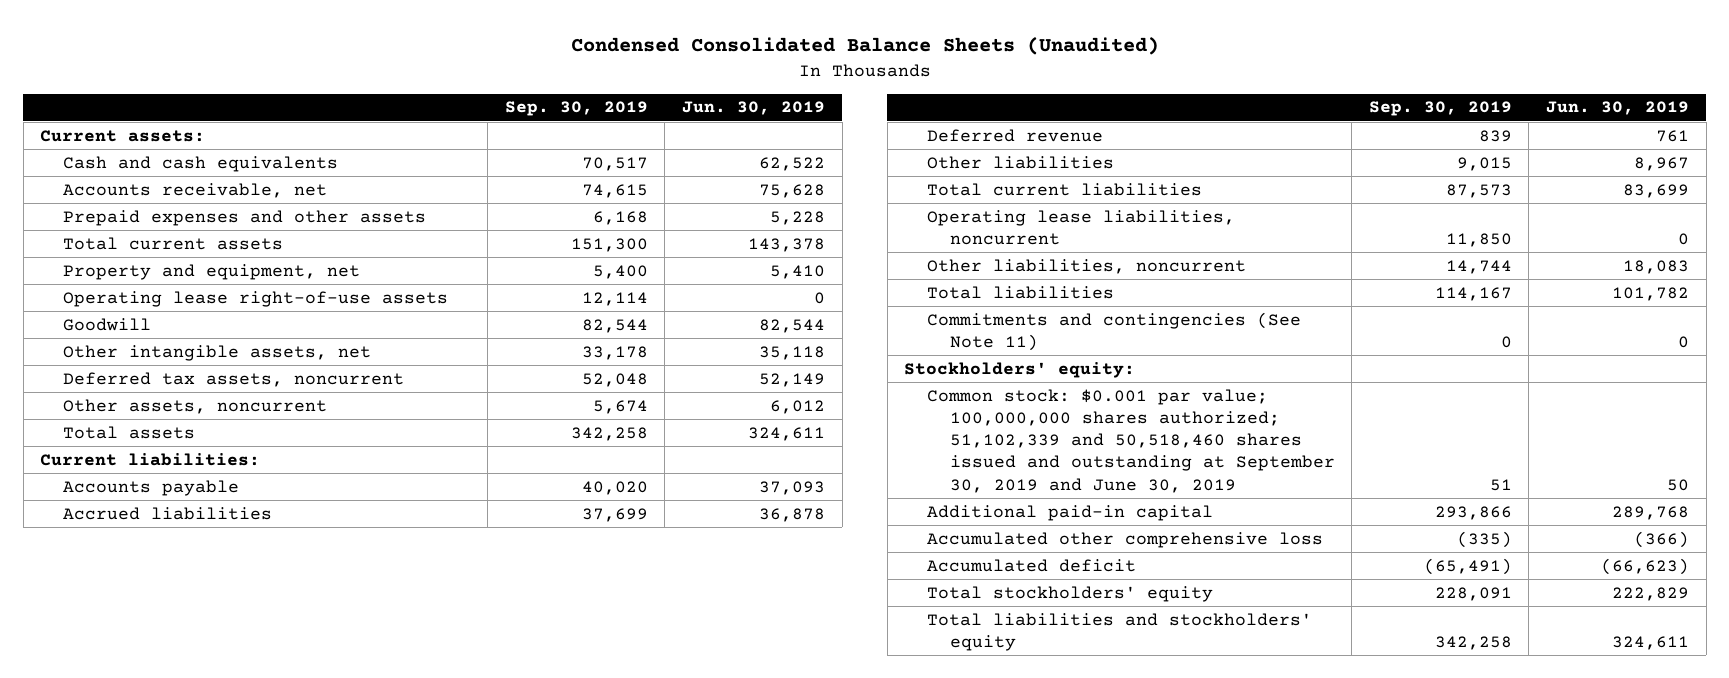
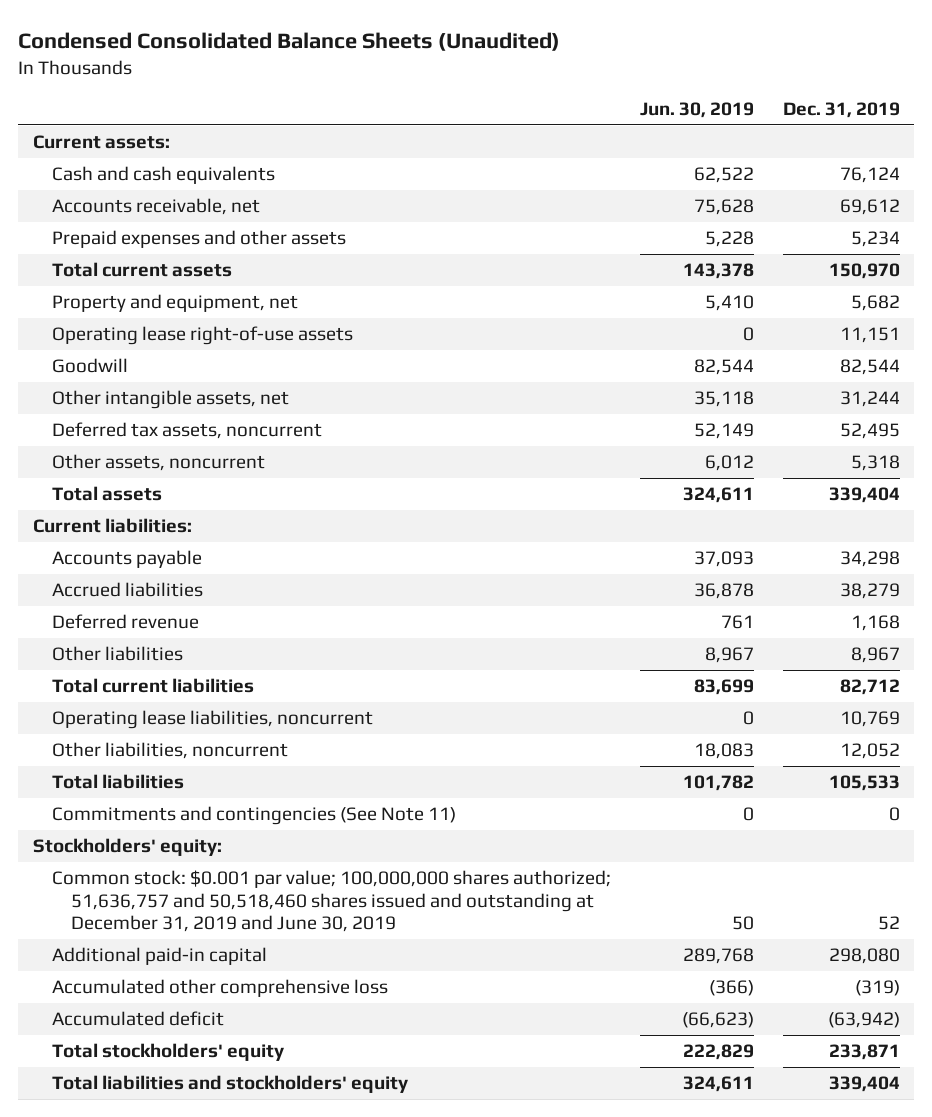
- | Sep. 30, 2019 | Jun. 30, 2019
+ | Jun. 30, 2019 | Dec. 31, 2019
- Common stock: $0.001 par value; 100,000,000 shares authorized; 51,102,339 and 50,518,460 shares issued and outstanding at September 30, 2019 and June 30, 2019 | 51 | 50
+ Common stock: $0.001 par value; 100,000,000 shares authorized; 51,636,757 and 50,518,460 shares issued and outstanding at December 31, 2019 and June 30, 2019 | 50 | 52

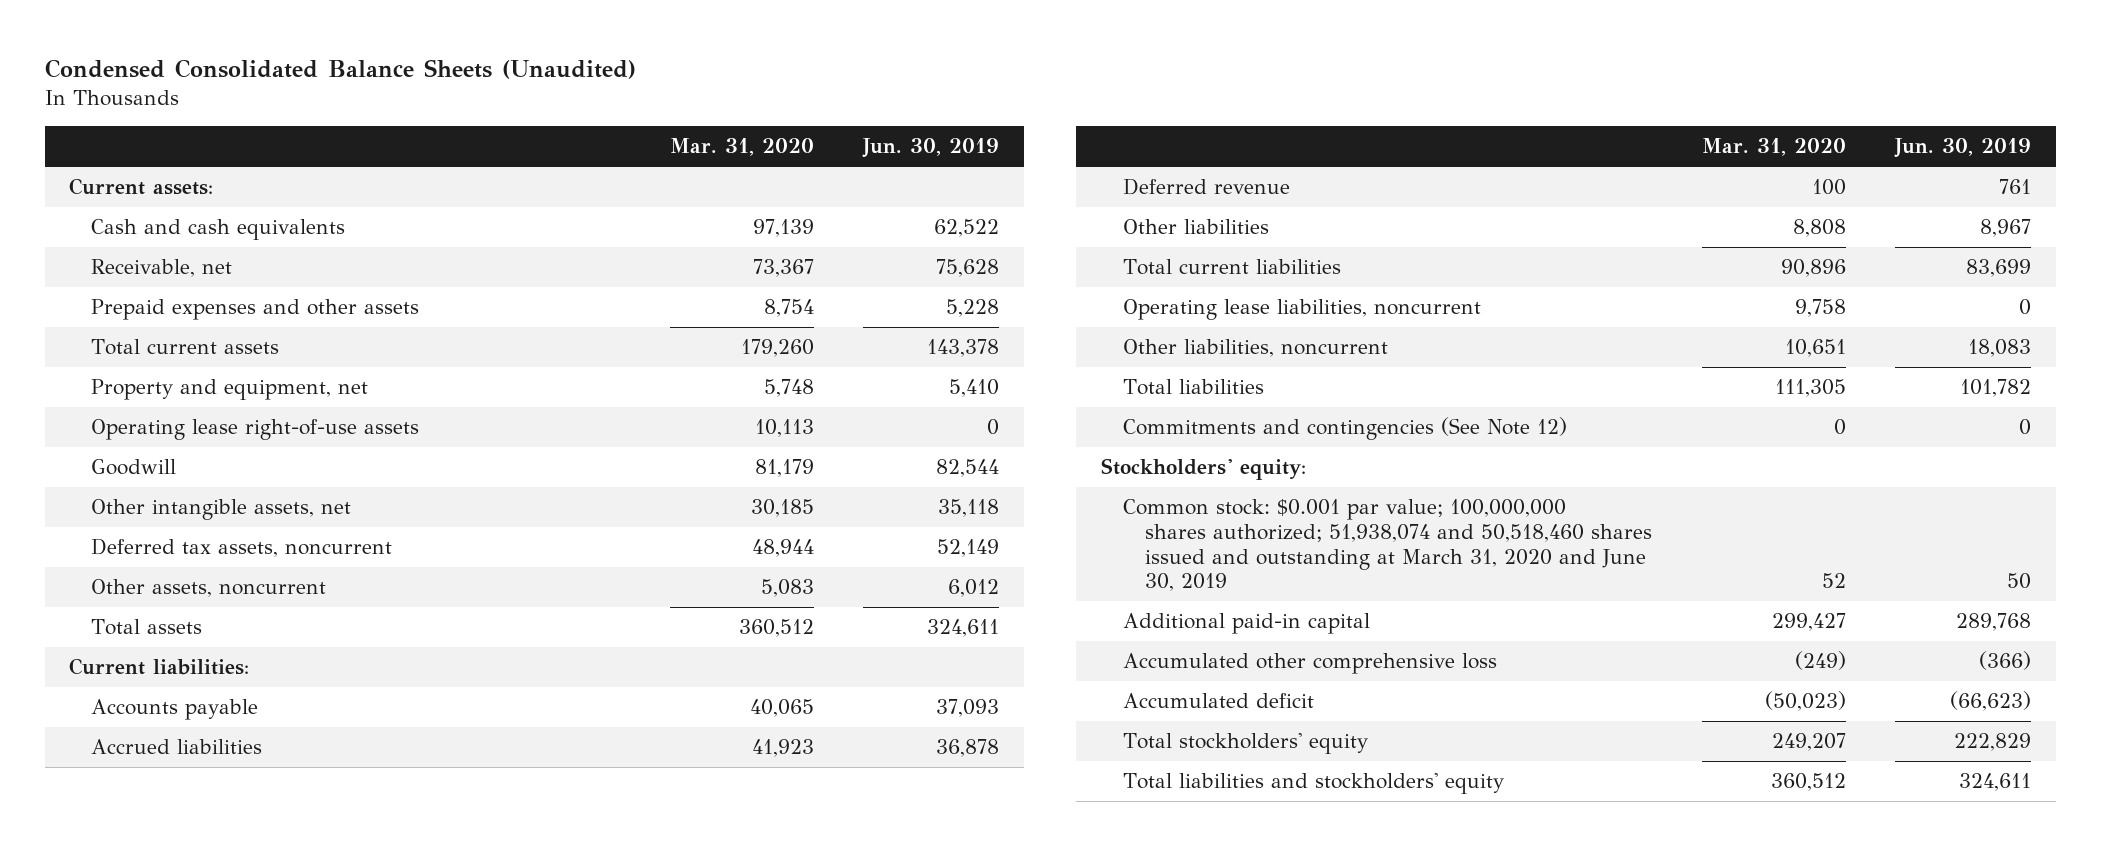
- | Jun. 30, 2019 | Dec. 31, 2019
+ | Mar. 31, 2020 | Jun. 30, 2019
- Accounts receivable, net | 75,628 | 69,612
+ Receivable, net | 73,367 | 75,628
- Commitments and contingencies (See Note 11) | 0 | 0
+ Commitments and contingencies (See Note 12) | 0 | 0
- Common stock: $0.001 par value; 100,000,000 shares authorized; 51,636,757 and 50,518,460 shares issued and outstanding at December 31, 2019 and June 30, 2019 | 50 | 52
+ Common stock: $0.001 par value; 100,000,000 shares authorized; 51,938,074 and 50,518,460 shares issued and outstanding at March 31, 2020 and June 30, 2019 | 52 | 50

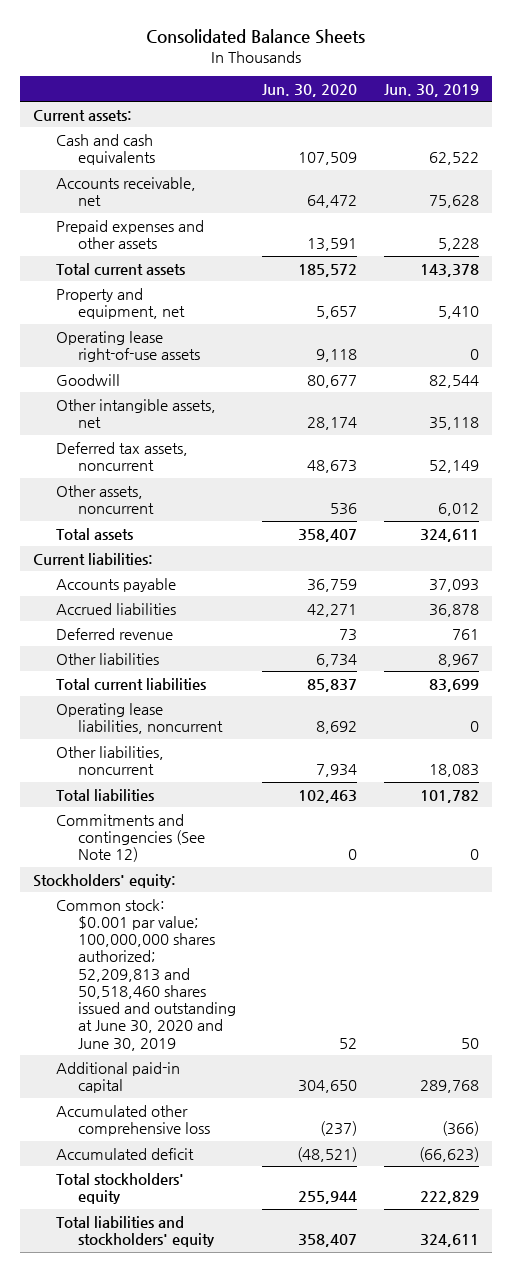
- Condensed Consolidated Balance Sheets (Unaudited)
+ Consolidated Balance Sheets
- | Mar. 31, 2020 | Jun. 30, 2019
+ | Jun. 30, 2020 | Jun. 30, 2019
- Receivable, net | 73,367 | 75,628
+ Accounts receivable, net | 64,472 | 75,628
- Common stock: $0.001 par value; 100,000,000 shares authorized; 51,938,074 and 50,518,460 shares issued and outstanding at March 31, 2020 and June 30, 2019 | 52 | 50
+ Common stock: $0.001 par value; 100,000,000 shares authorized; 52,209,813 and 50,518,460 shares issued and outstanding at June 30, 2020 and June 30, 2019 | 52 | 50

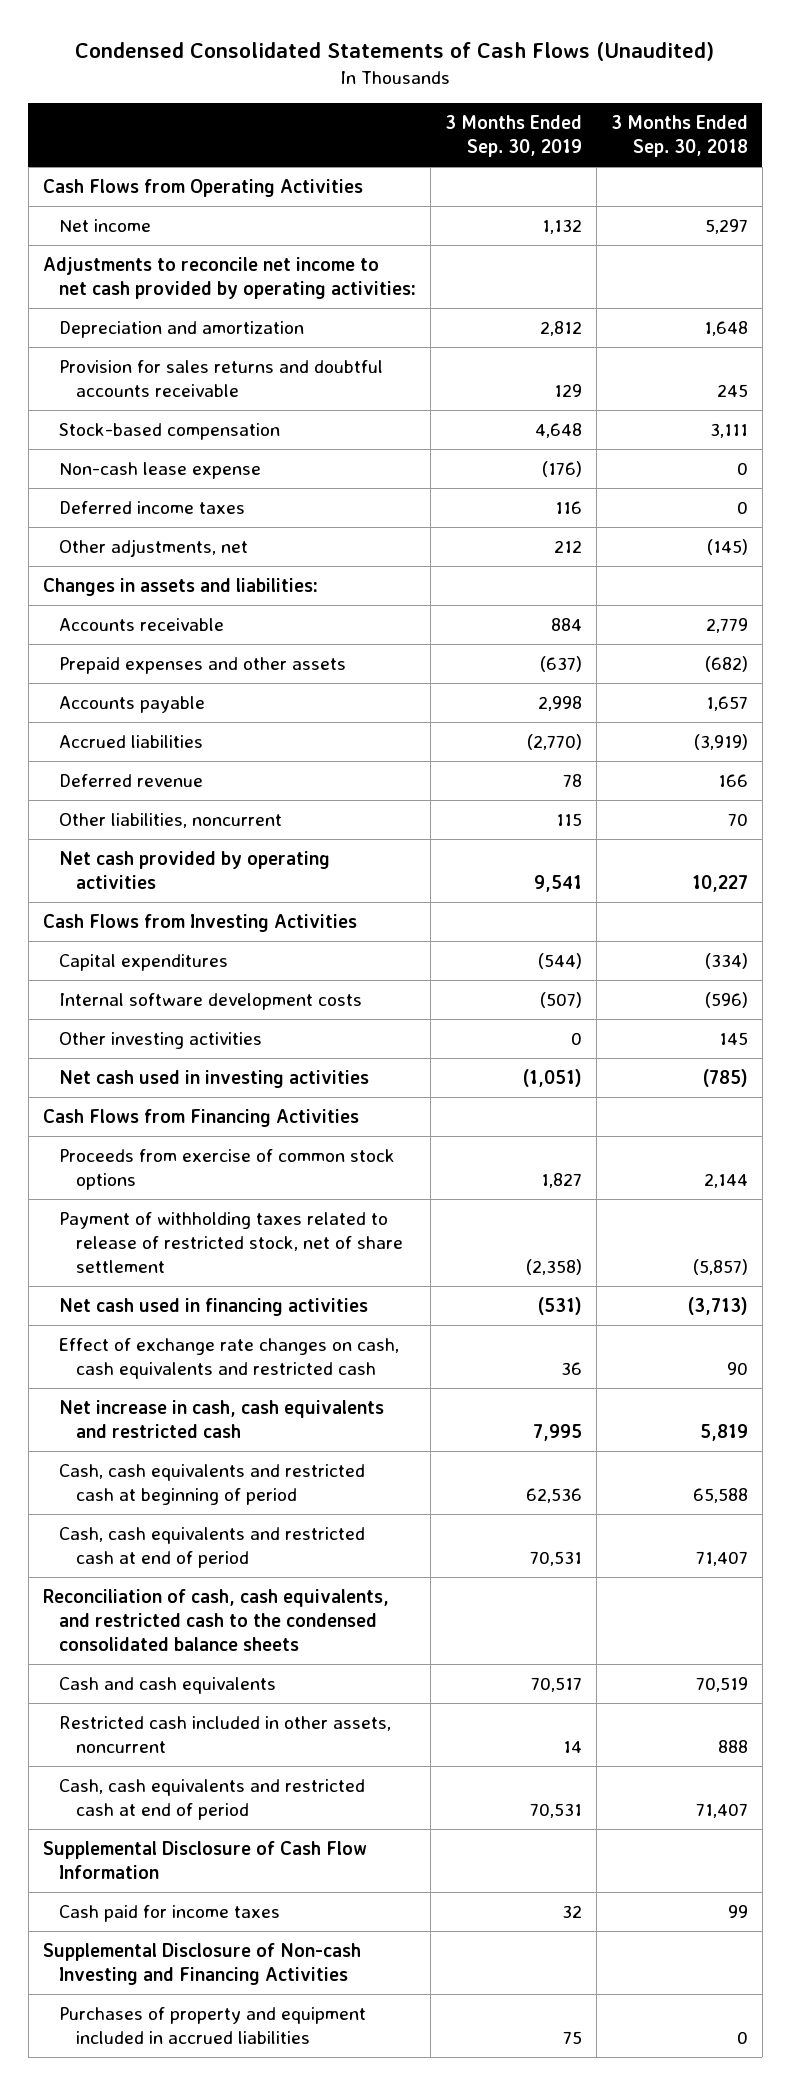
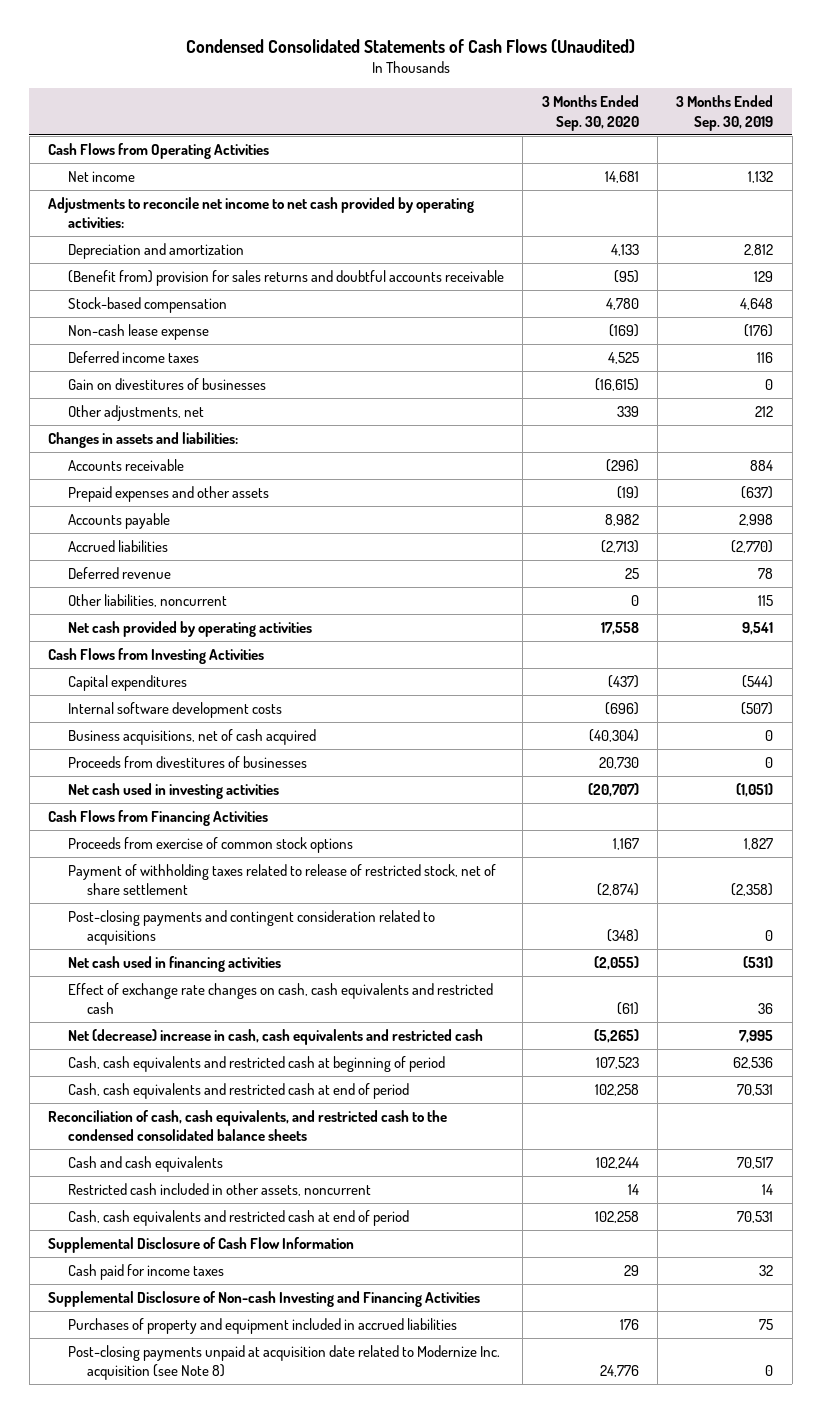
- | 3 Months Ended Sep. 30, 2019 | 3 Months Ended Sep. 30, 2018
+ | 3 Months Ended Sep. 30, 2020 | 3 Months Ended Sep. 30, 2019
- Provision for sales returns and doubtful accounts receivable | 129 | 245
+ (Benefit from) provision for sales returns and doubtful accounts receivable | (95) | 129
+ Gain on divestitures of businesses | (16,615) | 0
- Other investing activities | 0 | 145
+ Business acquisitions, net of cash acquired | (40,304) | 0
+ Proceeds from divestitures of businesses | 20,730 | 0
+ Post-closing payments and contingent consideration related to acquisitions | (348) | 0
- Net increase in cash, cash equivalents and restricted cash | 7,995 | 5,819
+ Net (decrease) increase in cash, cash equivalents and restricted cash | (5,265) | 7,995
+ Post-closing payments unpaid at acquisition date related to Modernize Inc. acquisition (see Note 8) | 24,776 | 0

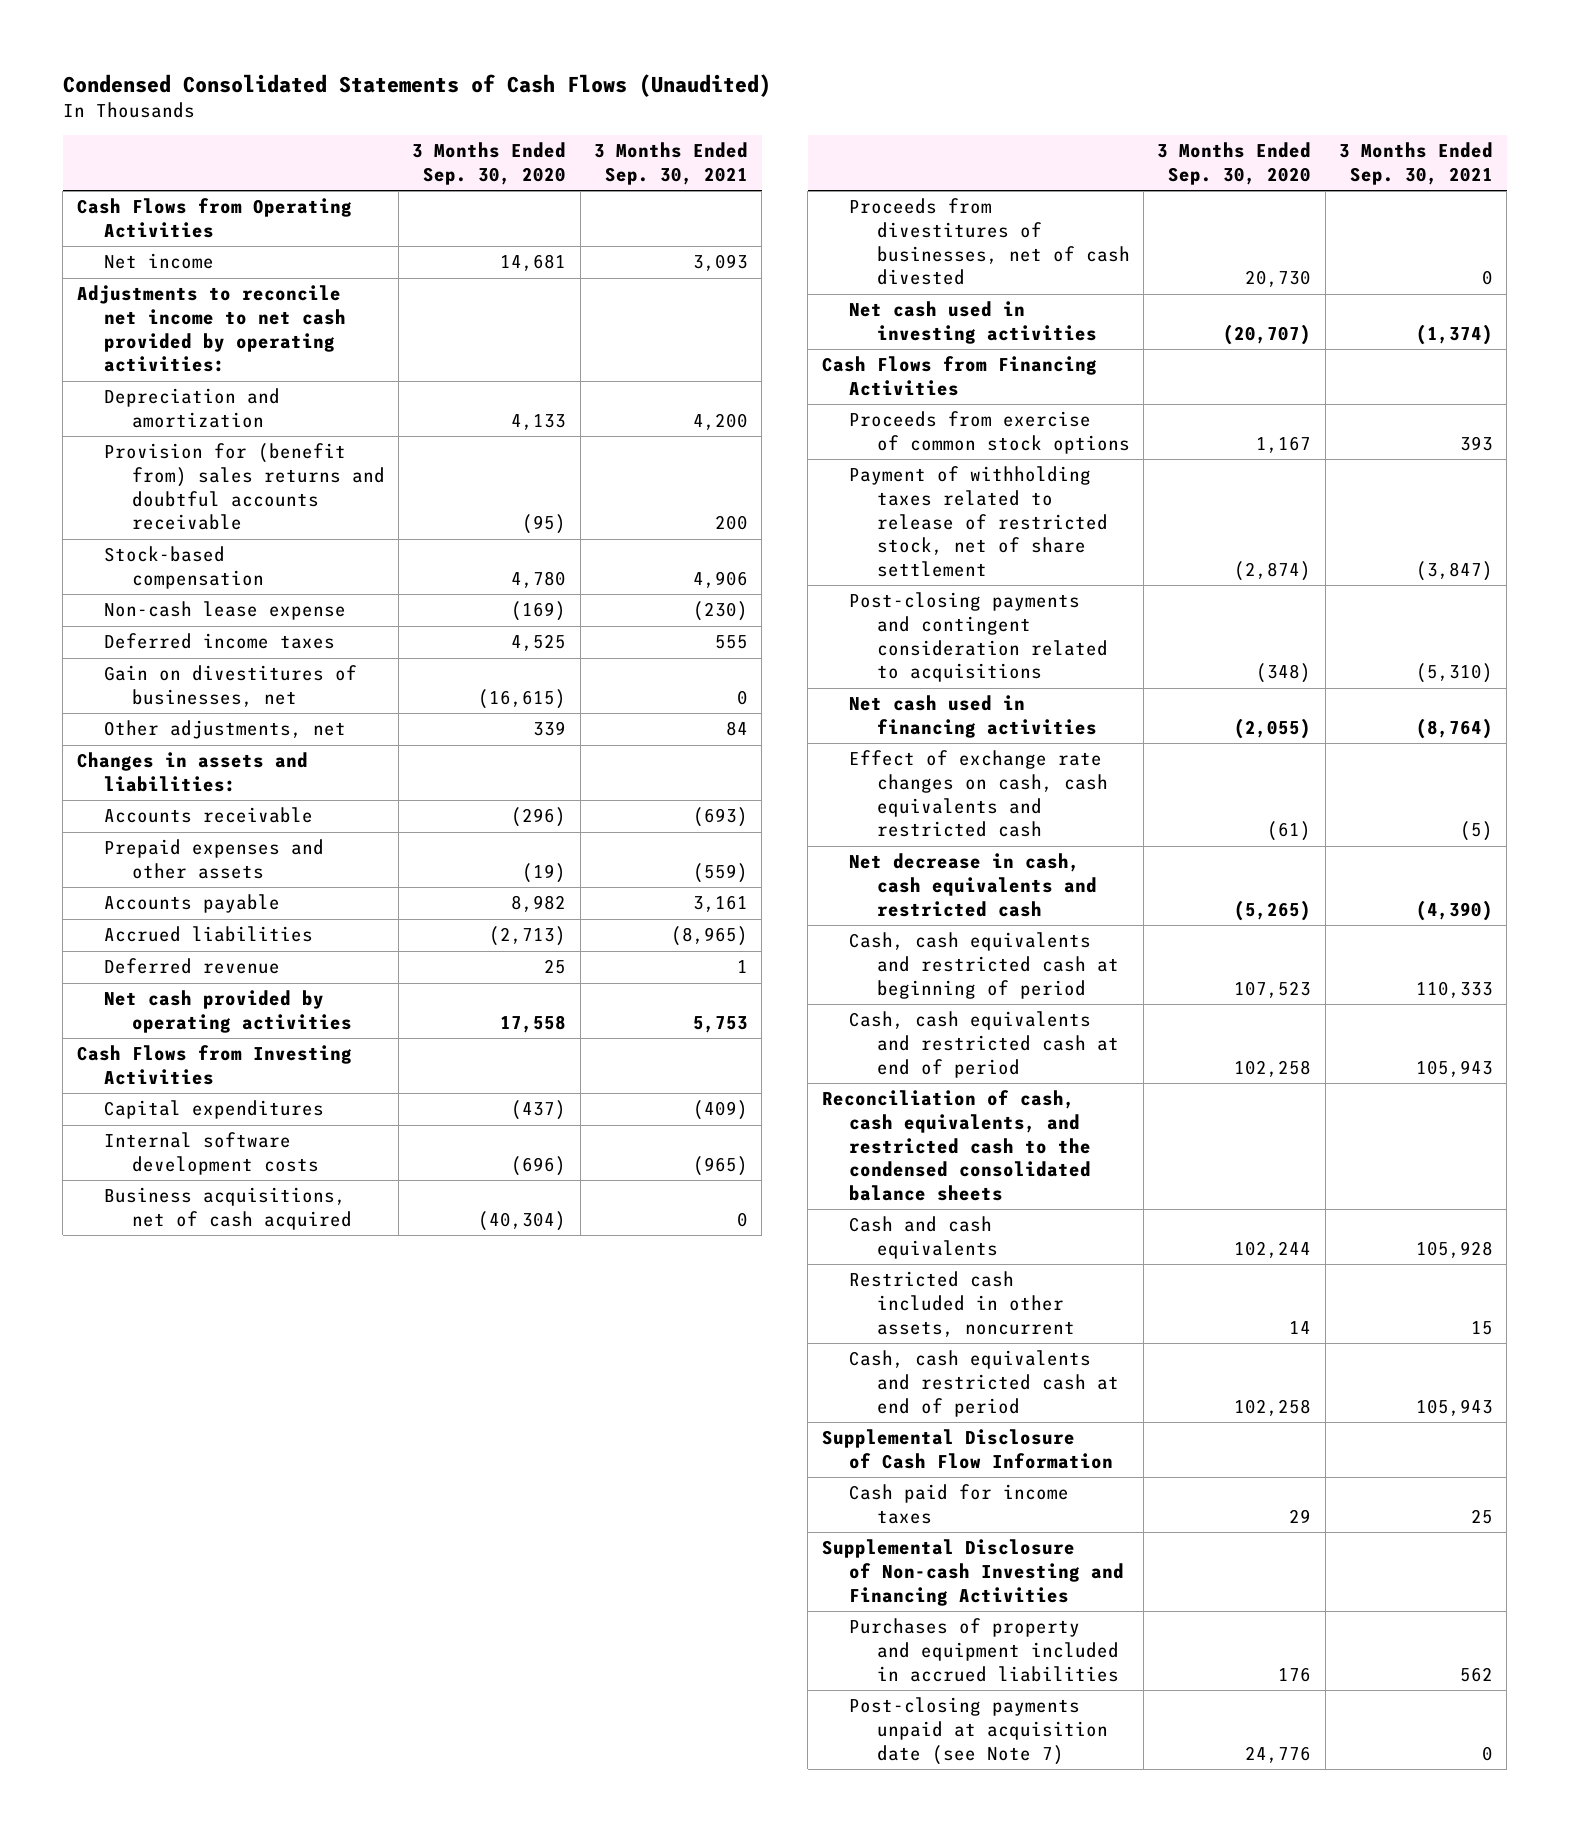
- | 3 Months Ended Sep. 30, 2020 | 3 Months Ended Sep. 30, 2019
+ | 3 Months Ended Sep. 30, 2020 | 3 Months Ended Sep. 30, 2021
- (Benefit from) provision for sales returns and doubtful accounts receivable | (95) | 129
+ Provision for (benefit from) sales returns and doubtful accounts receivable | (95) | 200
- Gain on divestitures of businesses | (16,615) | 0
+ Gain on divestitures of businesses, net | (16,615) | 0
- Other liabilities, noncurrent | 0 | 115
- Proceeds from divestitures of businesses | 20,730 | 0
+ Proceeds from divestitures of businesses, net of cash divested | 20,730 | 0
- Net (decrease) increase in cash, cash equivalents and restricted cash | (5,265) | 7,995
+ Net decrease in cash, cash equivalents and restricted cash | (5,265) | (4,390)
- Post-closing payments unpaid at acquisition date related to Modernize Inc. acquisition (see Note 8) | 24,776 | 0
+ Post-closing payments unpaid at acquisition date (see Note 7) | 24,776 | 0

